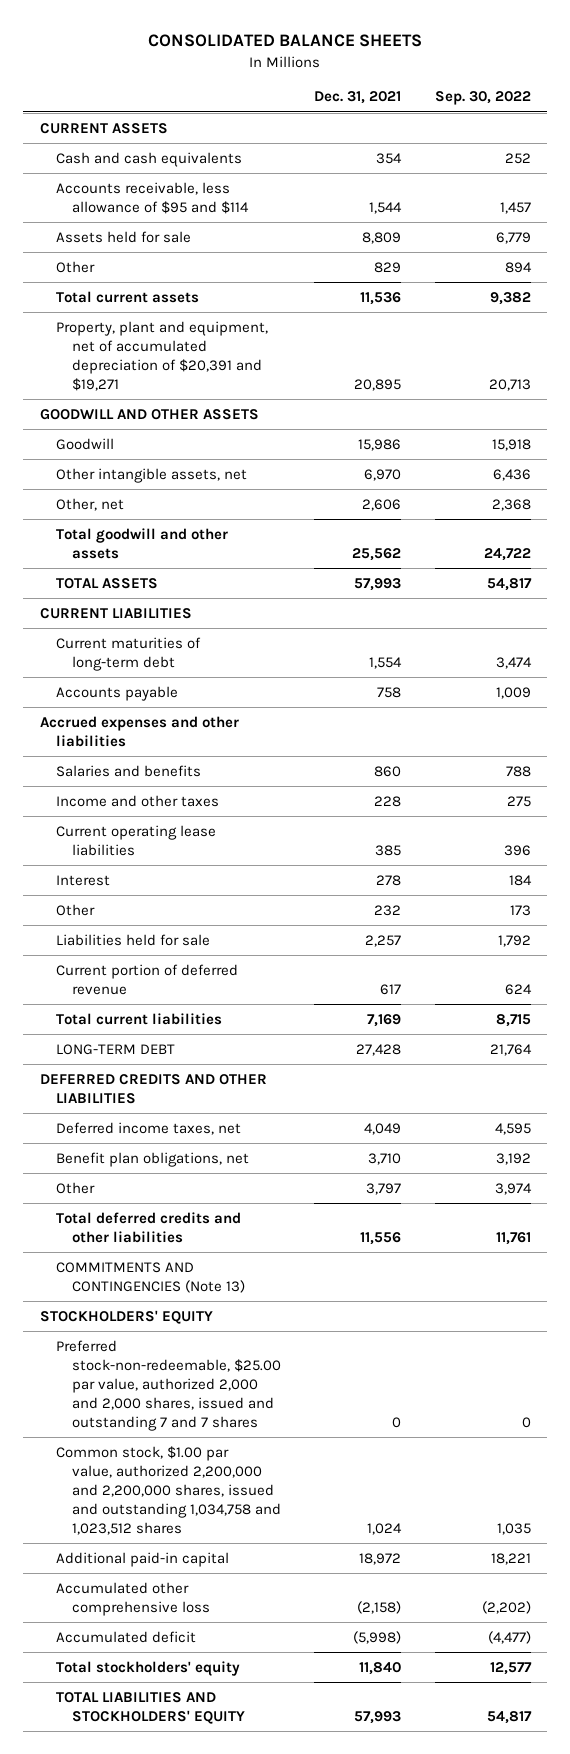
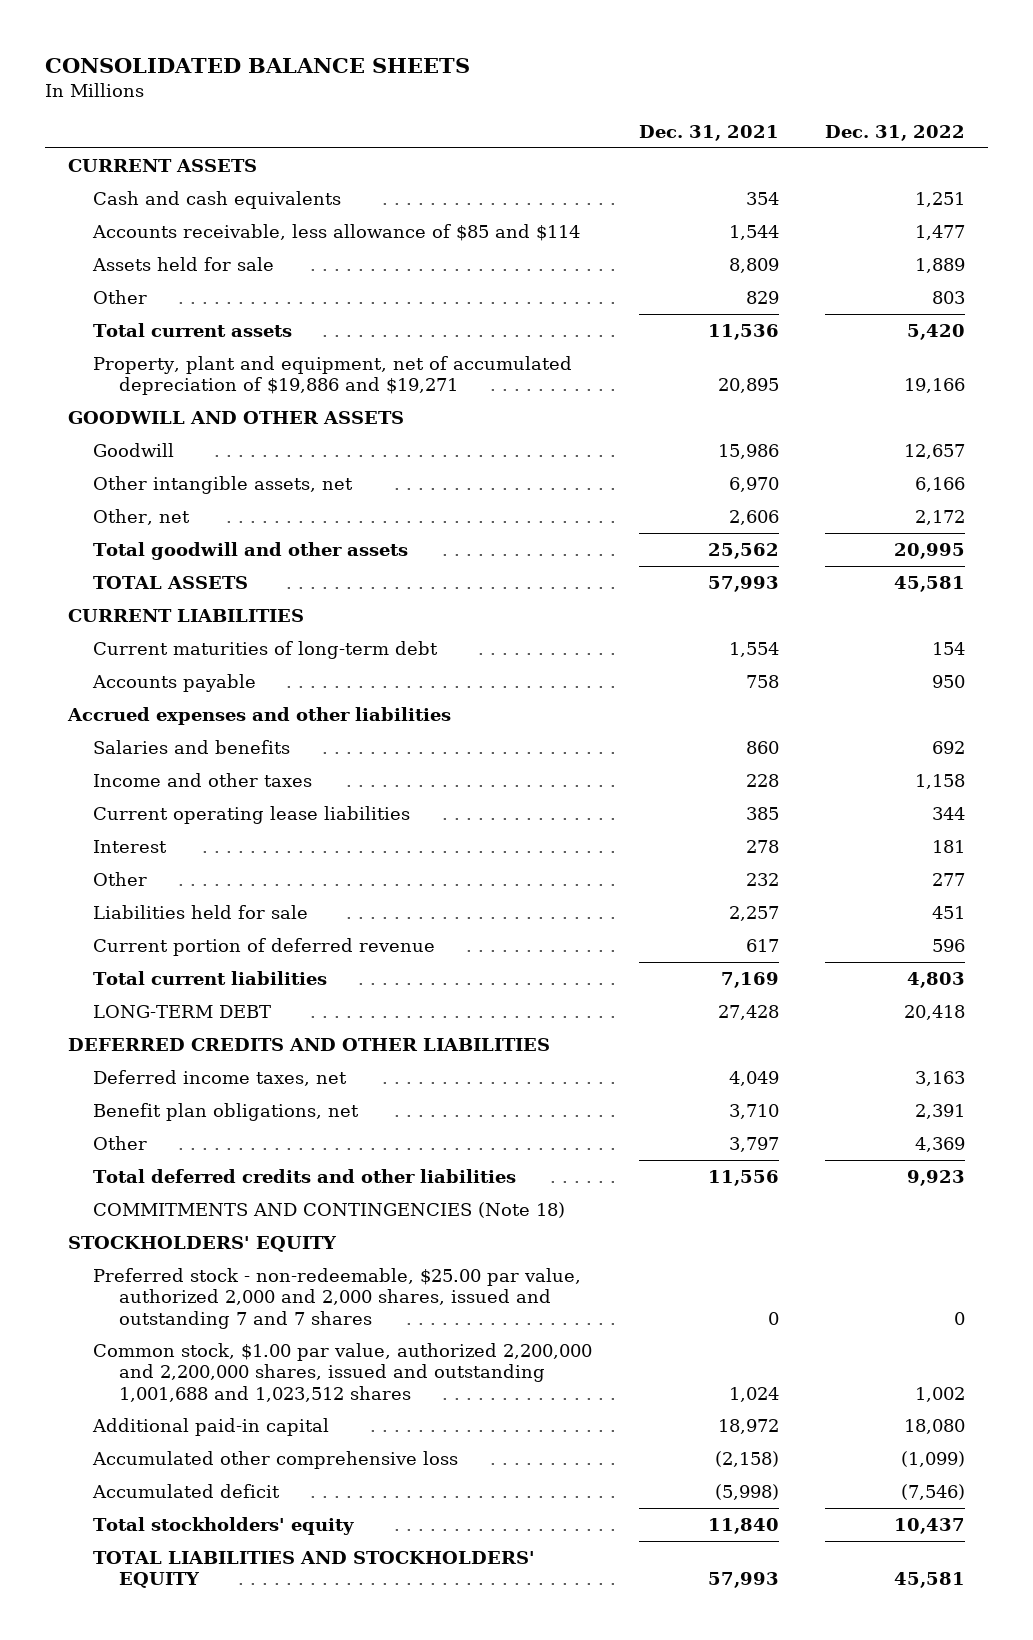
- | Dec. 31, 2021 | Sep. 30, 2022
+ | Dec. 31, 2021 | Dec. 31, 2022
- Accounts receivable, less allowance of $95 and $114 | 1,544 | 1,457
+ Accounts receivable, less allowance of $85 and $114 | 1,544 | 1,477
- Property, plant and equipment, net of accumulated depreciation of $20,391 and $19,271 | 20,895 | 20,713
+ Property, plant and equipment, net of accumulated depreciation of $19,886 and $19,271 | 20,895 | 19,166
- COMMITMENTS AND CONTINGENCIES (Note 13)
+ COMMITMENTS AND CONTINGENCIES (Note 18)
- Preferred stock-non-redeemable, $25.00 par value, authorized 2,000 and 2,000 shares, issued and outstanding 7 and 7 shares | 0 | 0
- Common stock, $1.00 par value, authorized 2,200,000 and 2,200,000 shares, issued and outstanding 1,034,758 and 1,023,512 shares | 1,024 | 1,035
+ Preferred stock - non-redeemable, $25.00 par value, authorized 2,000 and 2,000 shares, issued and outstanding 7 and 7 shares | 0 | 0
+ Common stock, $1.00 par value, authorized 2,200,000 and 2,200,000 shares, issued and outstanding 1,001,688 and 1,023,512 shares | 1,024 | 1,002

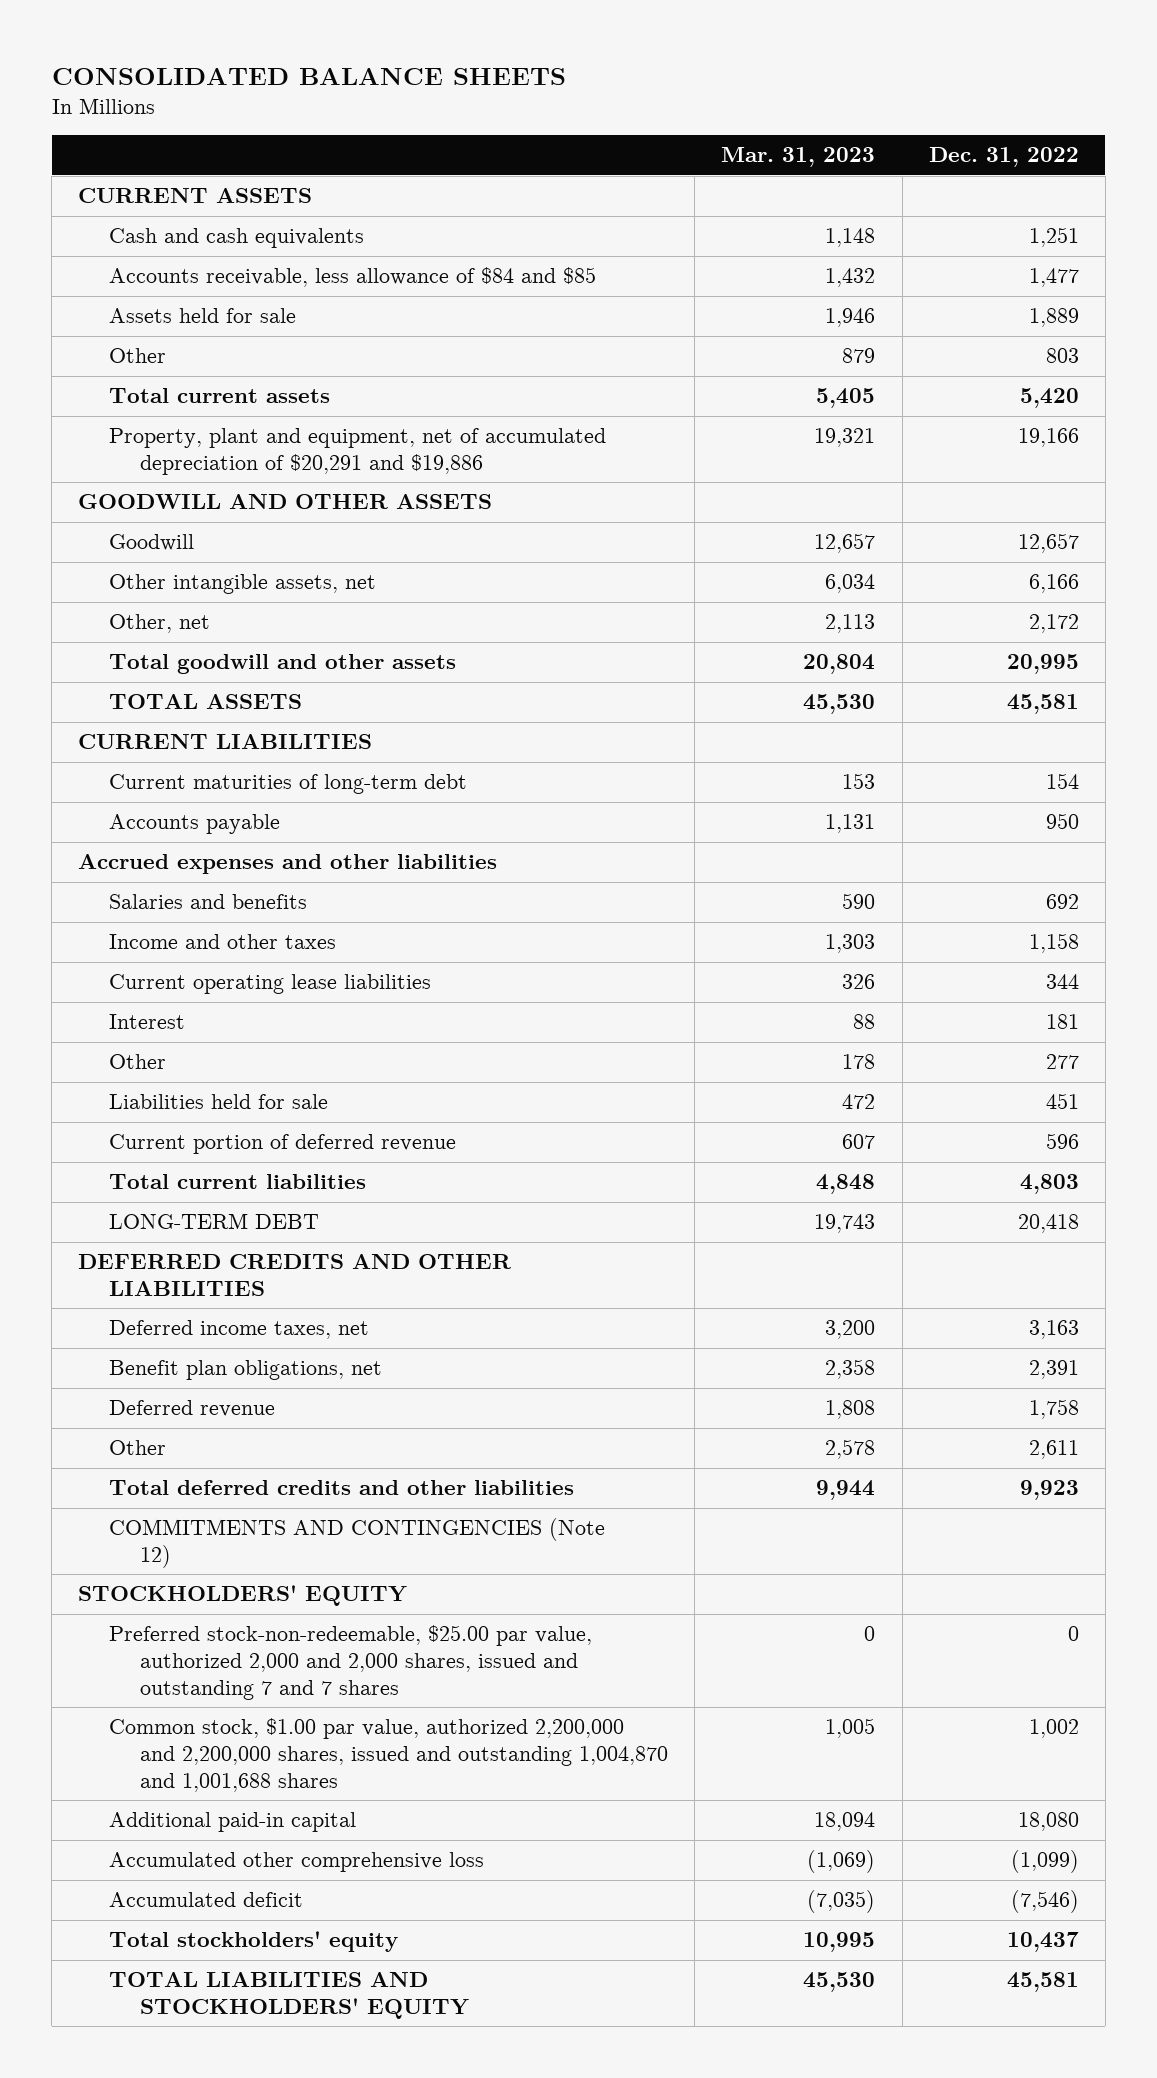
- | Dec. 31, 2021 | Dec. 31, 2022
+ | Mar. 31, 2023 | Dec. 31, 2022
- Accounts receivable, less allowance of $85 and $114 | 1,544 | 1,477
+ Accounts receivable, less allowance of $84 and $85 | 1,432 | 1,477
- Property, plant and equipment, net of accumulated depreciation of $19,886 and $19,271 | 20,895 | 19,166
+ Property, plant and equipment, net of accumulated depreciation of $20,291 and $19,886 | 19,321 | 19,166
- Other | 3,797 | 4,369
+ Deferred revenue | 1,808 | 1,758
+ Other | 2,578 | 2,611
- COMMITMENTS AND CONTINGENCIES (Note 18)
+ COMMITMENTS AND CONTINGENCIES (Note 12)
- Preferred stock - non-redeemable, $25.00 par value, authorized 2,000 and 2,000 shares, issued and outstanding 7 and 7 shares | 0 | 0
- Common stock, $1.00 par value, authorized 2,200,000 and 2,200,000 shares, issued and outstanding 1,001,688 and 1,023,512 shares | 1,024 | 1,002
+ Preferred stock-non-redeemable, $25.00 par value, authorized 2,000 and 2,000 shares, issued and outstanding 7 and 7 shares | 0 | 0
+ Common stock, $1.00 par value, authorized 2,200,000 and 2,200,000 shares, issued and outstanding 1,004,870 and 1,001,688 shares | 1,005 | 1,002

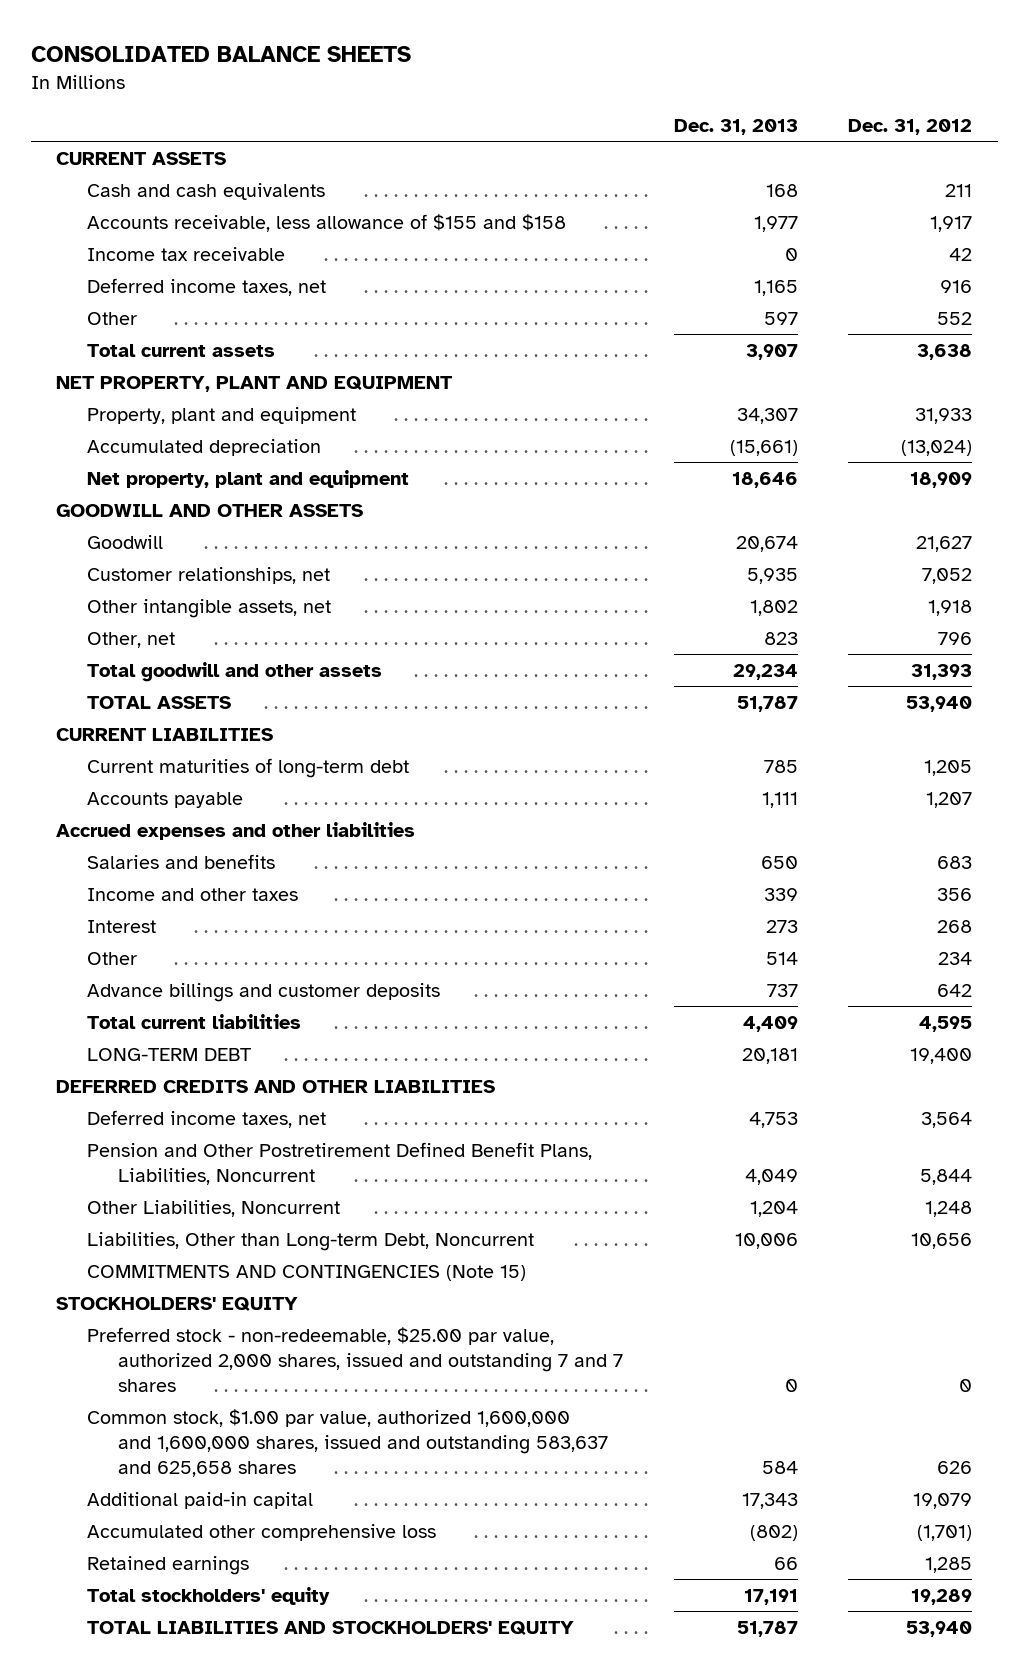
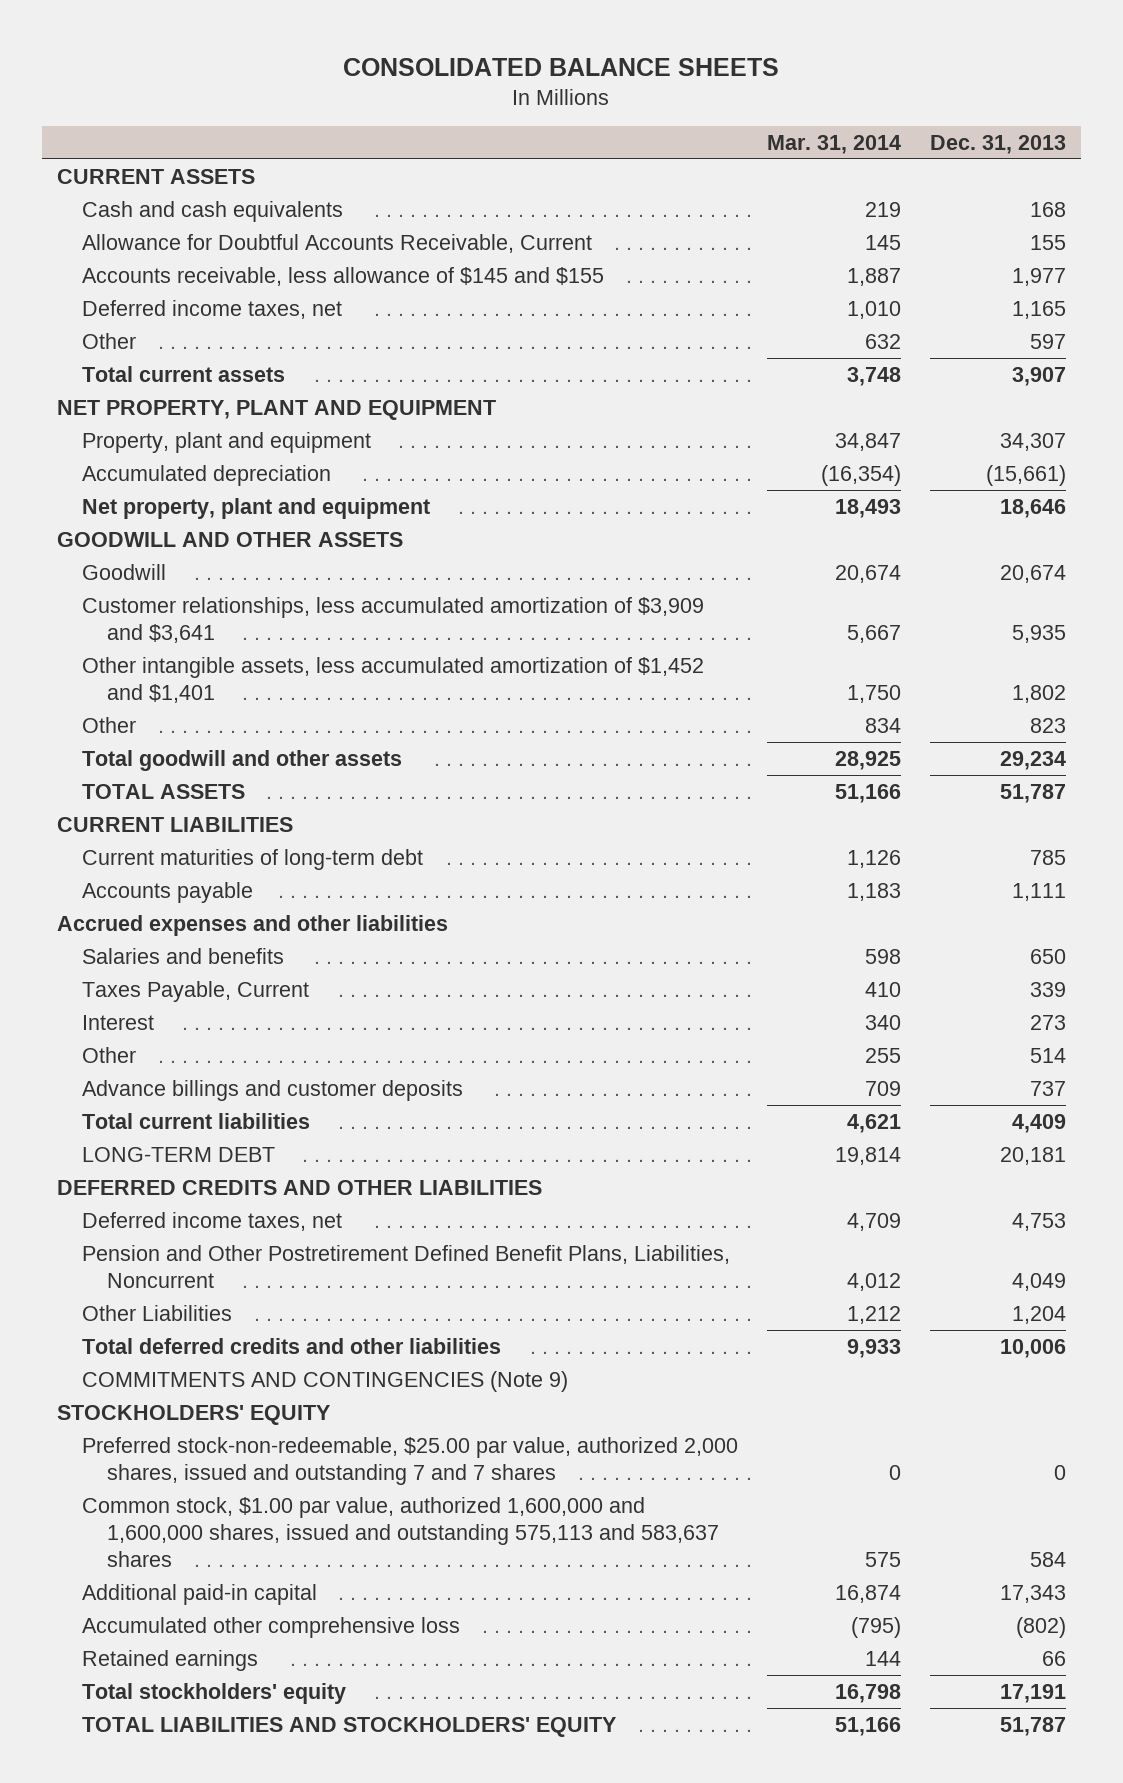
- | Dec. 31, 2013 | Dec. 31, 2012
+ | Mar. 31, 2014 | Dec. 31, 2013
- Accounts receivable, less allowance of $155 and $158 | 1,977 | 1,917
- Income tax receivable | 0 | 42
+ Allowance for Doubtful Accounts Receivable, Current | 145 | 155
+ Accounts receivable, less allowance of $145 and $155 | 1,887 | 1,977
- Customer relationships, net | 5,935 | 7,052
- Other intangible assets, net | 1,802 | 1,918
- Other, net | 823 | 796
+ Customer relationships, less accumulated amortization of $3,909 and $3,641 | 5,667 | 5,935
+ Other intangible assets, less accumulated amortization of $1,452 and $1,401 | 1,750 | 1,802
+ Other | 834 | 823
- Income and other taxes | 339 | 356
+ Taxes Payable, Current | 410 | 339
- Other Liabilities, Noncurrent | 1,204 | 1,248
- Liabilities, Other than Long-term Debt, Noncurrent | 10,006 | 10,656
- COMMITMENTS AND CONTINGENCIES (Note 15)
+ Other Liabilities | 1,212 | 1,204
+ Total deferred credits and other liabilities | 9,933 | 10,006
+ COMMITMENTS AND CONTINGENCIES (Note 9)
- Preferred stock - non-redeemable, $25.00 par value, authorized 2,000 shares, issued and outstanding 7 and 7 shares | 0 | 0
- Common stock, $1.00 par value, authorized 1,600,000 and 1,600,000 shares, issued and outstanding 583,637 and 625,658 shares | 584 | 626
+ Preferred stock-non-redeemable, $25.00 par value, authorized 2,000 shares, issued and outstanding 7 and 7 shares | 0 | 0
+ Common stock, $1.00 par value, authorized 1,600,000 and 1,600,000 shares, issued and outstanding 575,113 and 583,637 shares | 575 | 584

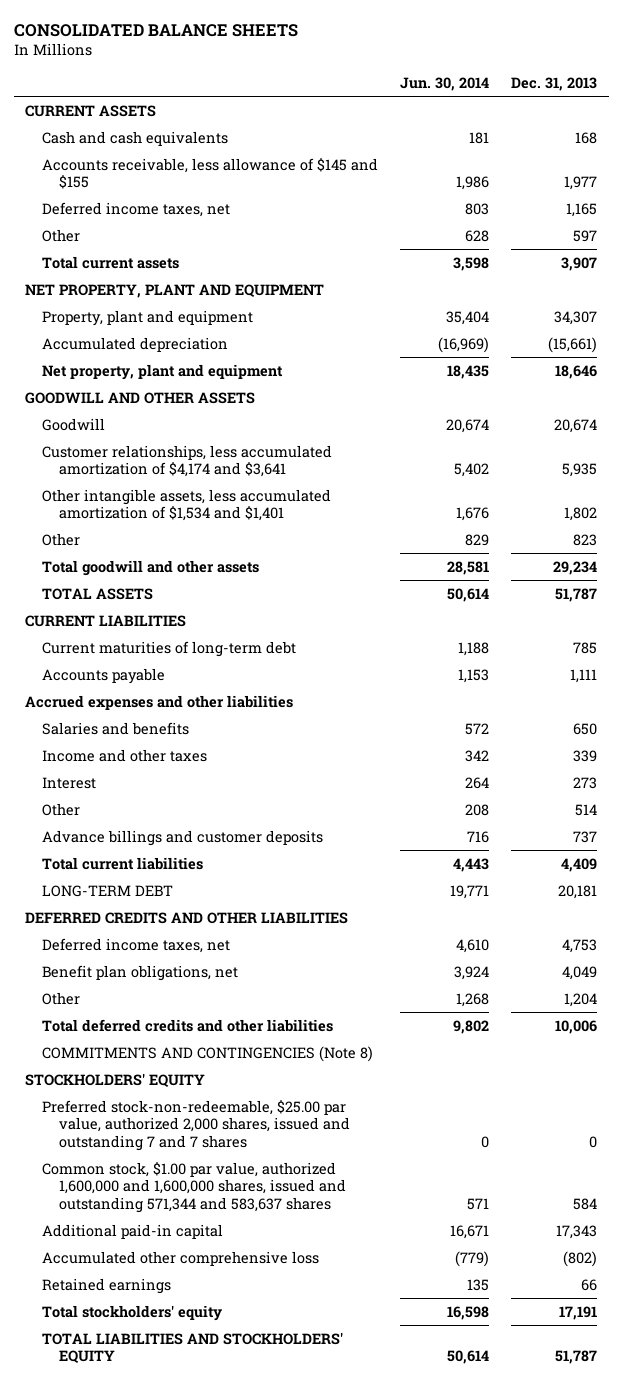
- | Mar. 31, 2014 | Dec. 31, 2013
+ | Jun. 30, 2014 | Dec. 31, 2013
- Allowance for Doubtful Accounts Receivable, Current | 145 | 155
- Customer relationships, less accumulated amortization of $3,909 and $3,641 | 5,667 | 5,935
- Other intangible assets, less accumulated amortization of $1,452 and $1,401 | 1,750 | 1,802
+ Customer relationships, less accumulated amortization of $4,174 and $3,641 | 5,402 | 5,935
+ Other intangible assets, less accumulated amortization of $1,534 and $1,401 | 1,676 | 1,802
- Taxes Payable, Current | 410 | 339
+ Income and other taxes | 342 | 339
- Pension and Other Postretirement Defined Benefit Plans, Liabilities, Noncurrent | 4,012 | 4,049
- Other Liabilities | 1,212 | 1,204
+ Benefit plan obligations, net | 3,924 | 4,049
+ Other | 1,268 | 1,204
- COMMITMENTS AND CONTINGENCIES (Note 9)
+ COMMITMENTS AND CONTINGENCIES (Note 8)
- Common stock, $1.00 par value, authorized 1,600,000 and 1,600,000 shares, issued and outstanding 575,113 and 583,637 shares | 575 | 584
+ Common stock, $1.00 par value, authorized 1,600,000 and 1,600,000 shares, issued and outstanding 571,344 and 583,637 shares | 571 | 584

